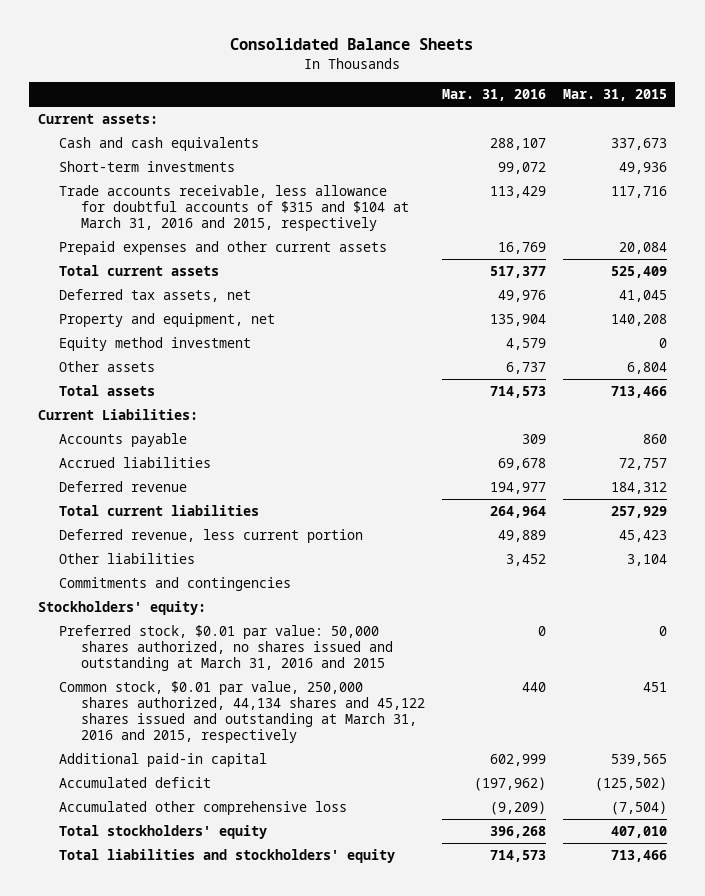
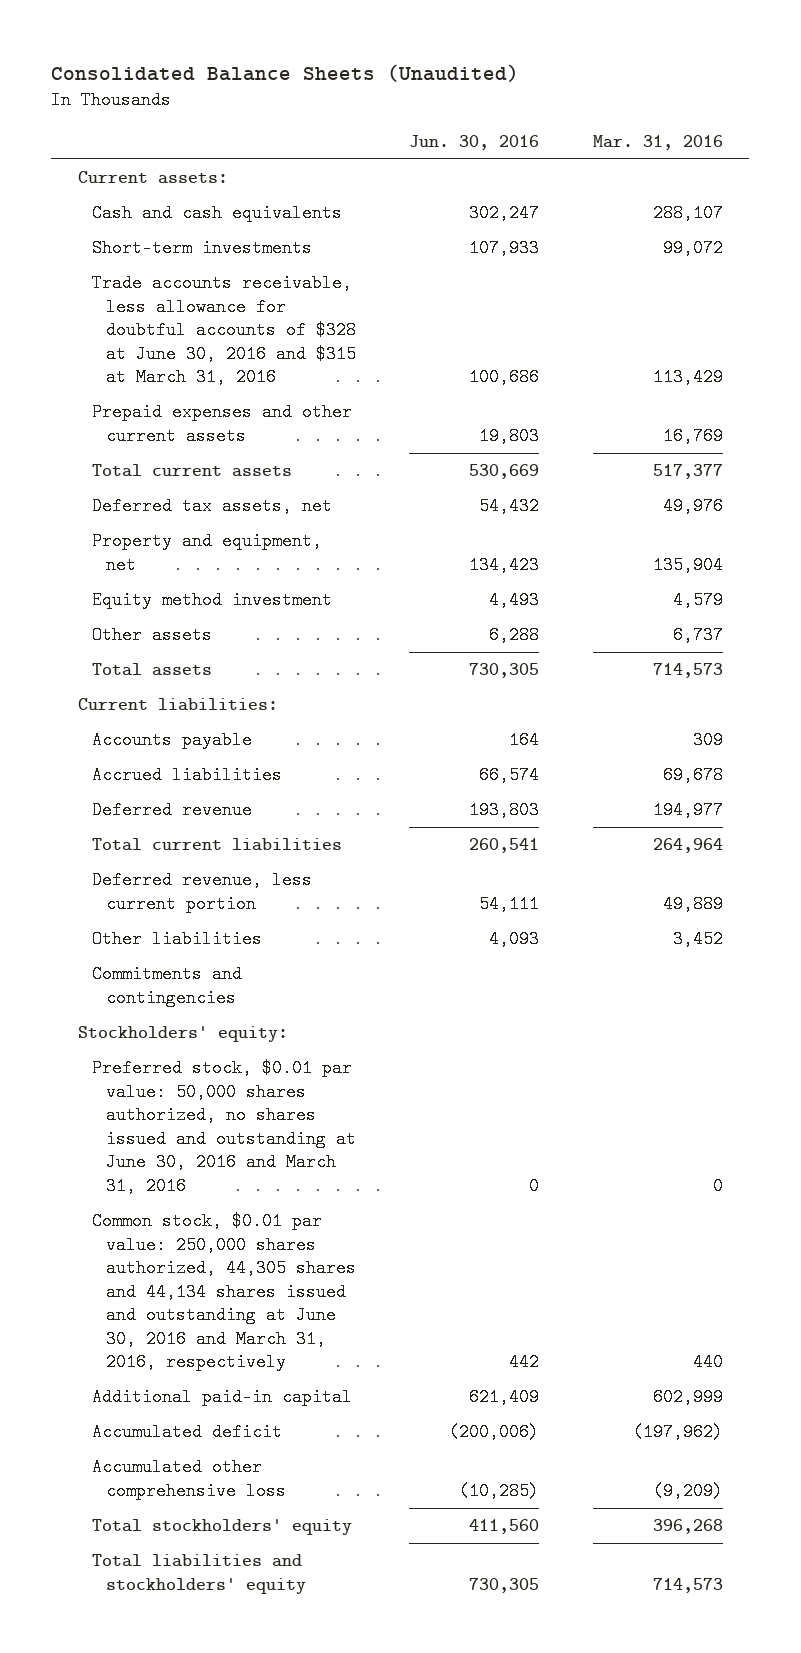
- Consolidated Balance Sheets
+ Consolidated Balance Sheets (Unaudited)
- | Mar. 31, 2016 | Mar. 31, 2015
+ | Jun. 30, 2016 | Mar. 31, 2016
- Trade accounts receivable, less allowance for doubtful accounts of $315 and $104 at March 31, 2016 and 2015, respectively | 113,429 | 117,716
+ Trade accounts receivable, less allowance for doubtful accounts of $328 at June 30, 2016 and $315 at March 31, 2016 | 100,686 | 113,429
- Current Liabilities:
+ Current liabilities:
- Preferred stock, $0.01 par value: 50,000 shares authorized, no shares issued and outstanding at March 31, 2016 and 2015 | 0 | 0
- Common stock, $0.01 par value, 250,000 shares authorized, 44,134 shares and 45,122 shares issued and outstanding at March 31, 2016 and 2015, respectively | 440 | 451
+ Preferred stock, $0.01 par value: 50,000 shares authorized, no shares issued and outstanding at June 30, 2016 and March 31, 2016 | 0 | 0
+ Common stock, $0.01 par value: 250,000 shares authorized, 44,305 shares and 44,134 shares issued and outstanding at June 30, 2016 and March 31, 2016, respectively | 442 | 440

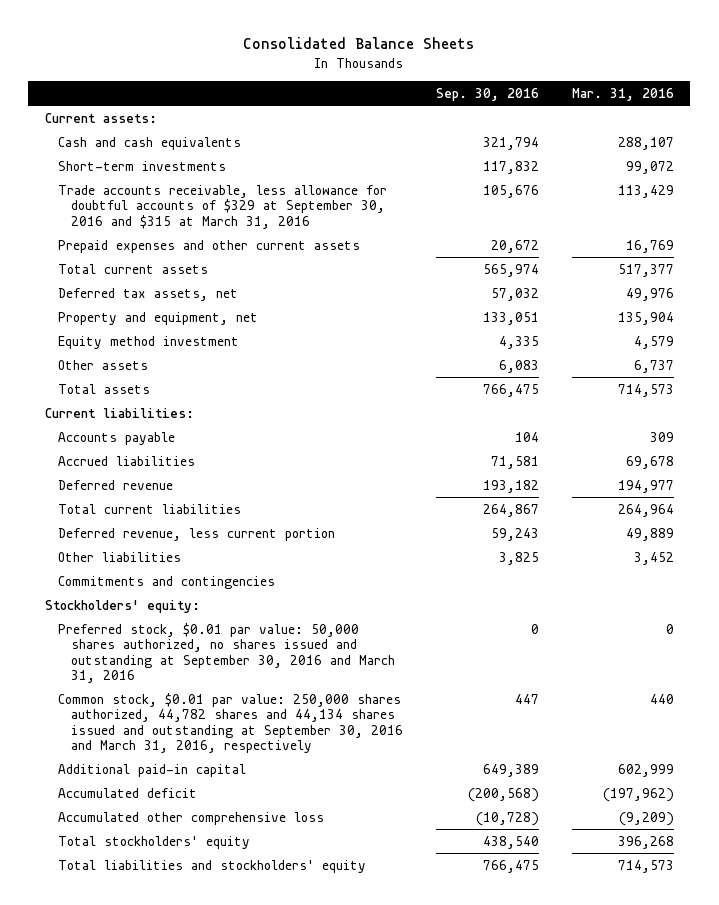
- Consolidated Balance Sheets (Unaudited)
+ Consolidated Balance Sheets
- | Jun. 30, 2016 | Mar. 31, 2016
+ | Sep. 30, 2016 | Mar. 31, 2016
- Trade accounts receivable, less allowance for doubtful accounts of $328 at June 30, 2016 and $315 at March 31, 2016 | 100,686 | 113,429
+ Trade accounts receivable, less allowance for doubtful accounts of $329 at September 30, 2016 and $315 at March 31, 2016 | 105,676 | 113,429
- Preferred stock, $0.01 par value: 50,000 shares authorized, no shares issued and outstanding at June 30, 2016 and March 31, 2016 | 0 | 0
- Common stock, $0.01 par value: 250,000 shares authorized, 44,305 shares and 44,134 shares issued and outstanding at June 30, 2016 and March 31, 2016, respectively | 442 | 440
+ Preferred stock, $0.01 par value: 50,000 shares authorized, no shares issued and outstanding at September 30, 2016 and March 31, 2016 | 0 | 0
+ Common stock, $0.01 par value: 250,000 shares authorized, 44,782 shares and 44,134 shares issued and outstanding at September 30, 2016 and March 31, 2016, respectively | 447 | 440

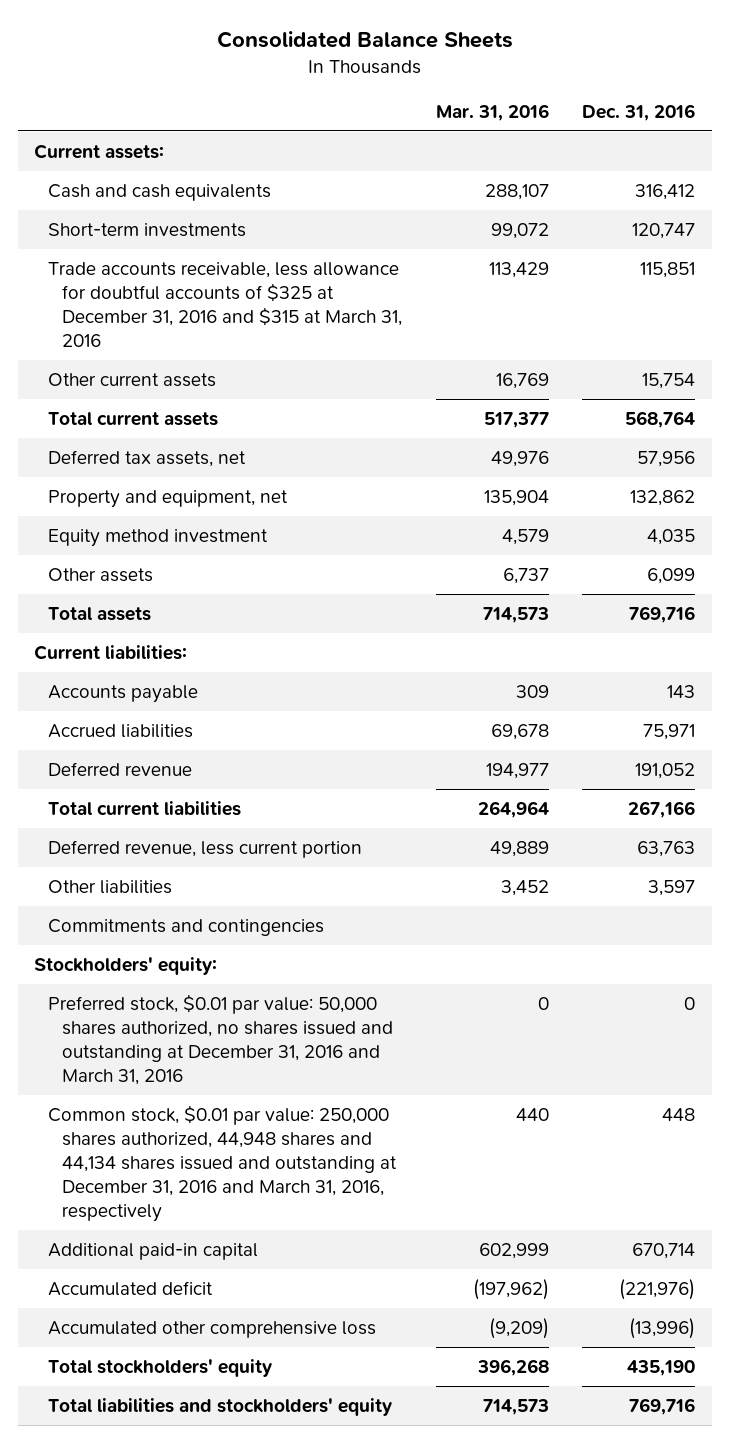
- | Sep. 30, 2016 | Mar. 31, 2016
+ | Mar. 31, 2016 | Dec. 31, 2016
- Trade accounts receivable, less allowance for doubtful accounts of $329 at September 30, 2016 and $315 at March 31, 2016 | 105,676 | 113,429
- Prepaid expenses and other current assets | 20,672 | 16,769
+ Trade accounts receivable, less allowance for doubtful accounts of $325 at December 31, 2016 and $315 at March 31, 2016 | 113,429 | 115,851
+ Other current assets | 16,769 | 15,754
- Preferred stock, $0.01 par value: 50,000 shares authorized, no shares issued and outstanding at September 30, 2016 and March 31, 2016 | 0 | 0
- Common stock, $0.01 par value: 250,000 shares authorized, 44,782 shares and 44,134 shares issued and outstanding at September 30, 2016 and March 31, 2016, respectively | 447 | 440
+ Preferred stock, $0.01 par value: 50,000 shares authorized, no shares issued and outstanding at December 31, 2016 and March 31, 2016 | 0 | 0
+ Common stock, $0.01 par value: 250,000 shares authorized, 44,948 shares and 44,134 shares issued and outstanding at December 31, 2016 and March 31, 2016, respectively | 440 | 448

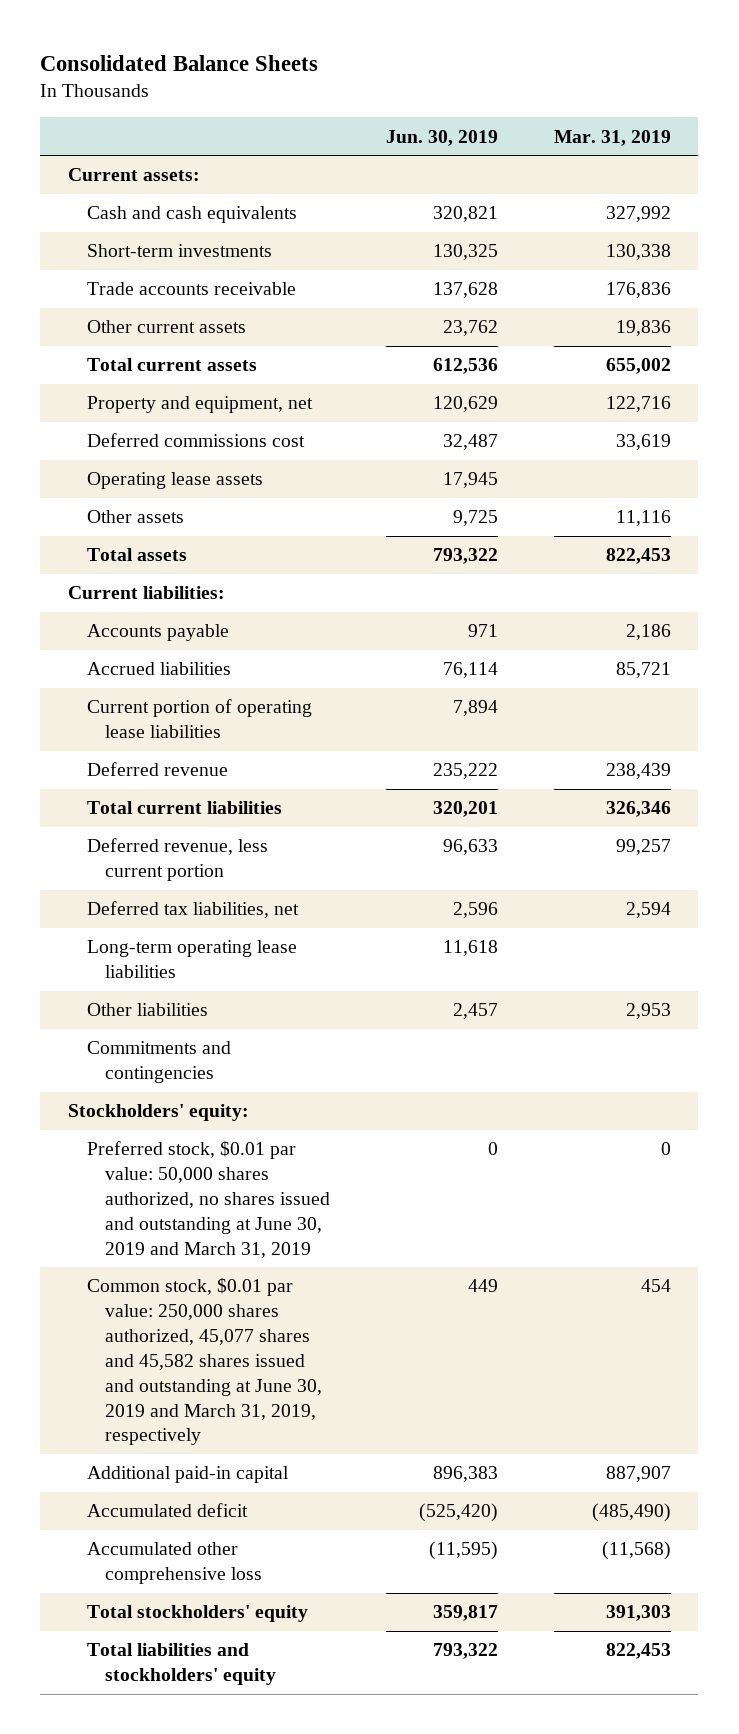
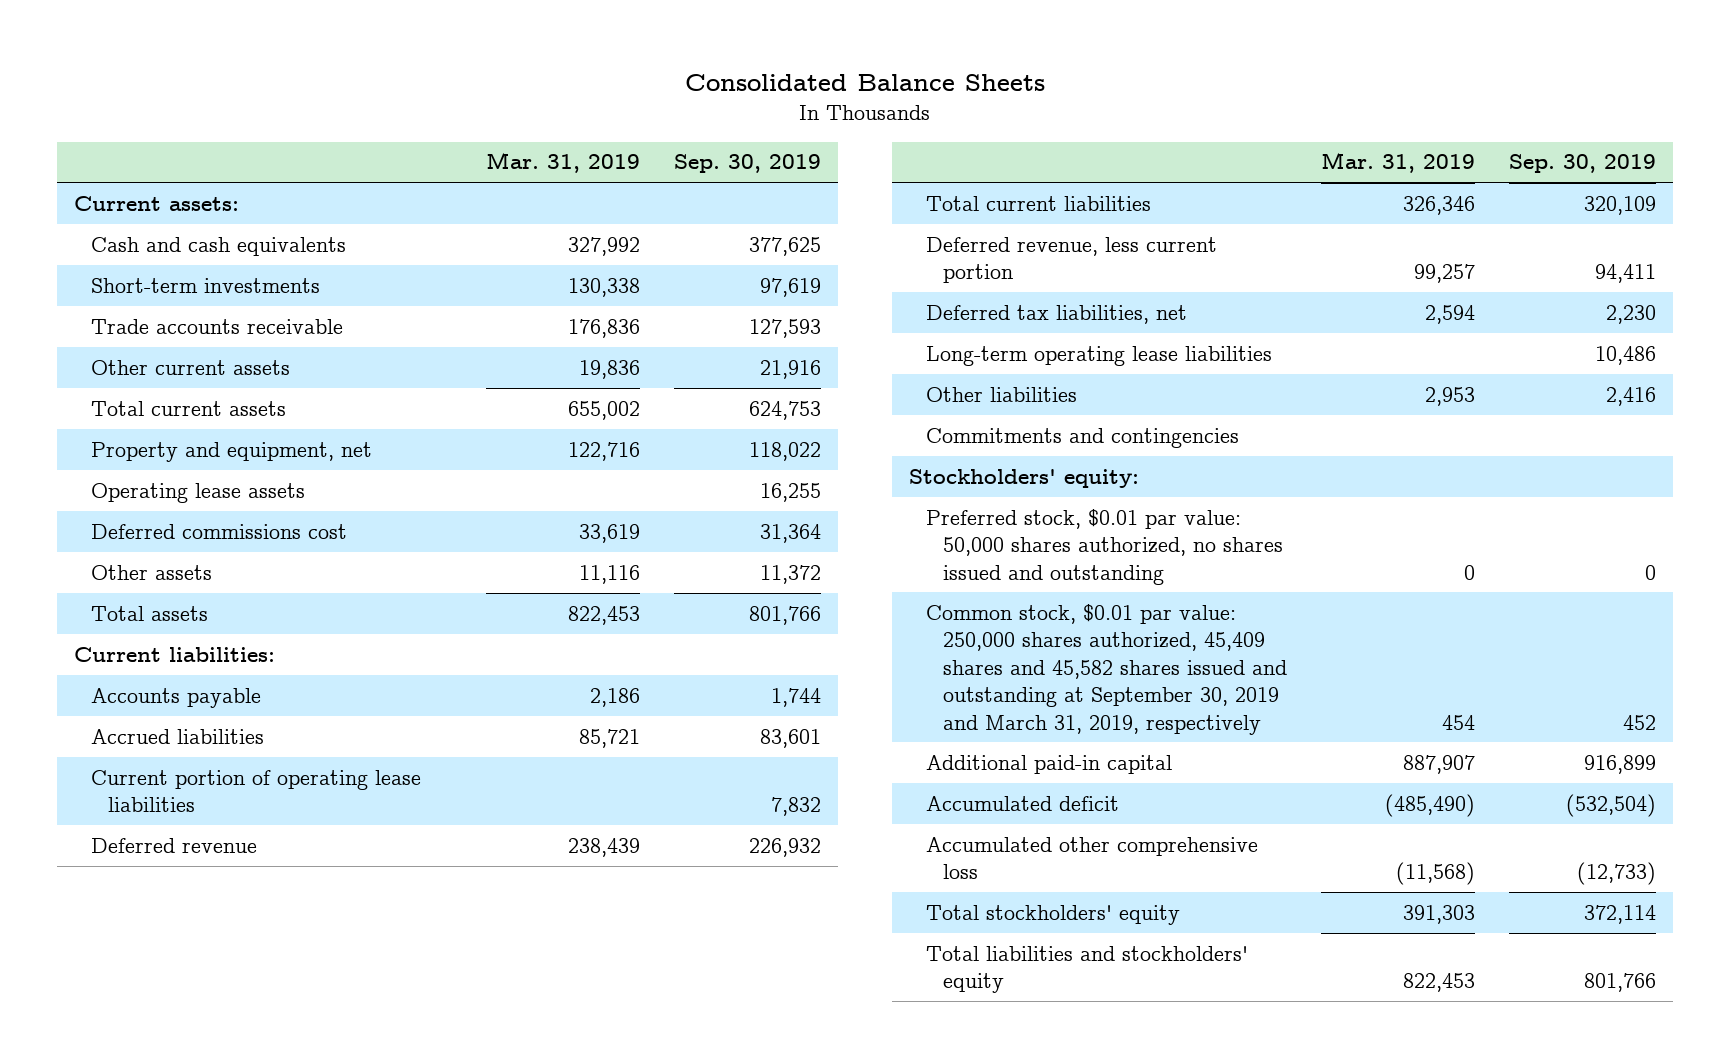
- | Jun. 30, 2019 | Mar. 31, 2019
+ | Mar. 31, 2019 | Sep. 30, 2019
moved down: Deferred commissions cost | 33,619 | 31,364
- Preferred stock, $0.01 par value: 50,000 shares authorized, no shares issued and outstanding at June 30, 2019 and March 31, 2019 | 0 | 0
- Common stock, $0.01 par value: 250,000 shares authorized, 45,077 shares and 45,582 shares issued and outstanding at June 30, 2019 and March 31, 2019, respectively | 449 | 454
+ Preferred stock, $0.01 par value: 50,000 shares authorized, no shares issued and outstanding | 0 | 0
+ Common stock, $0.01 par value: 250,000 shares authorized, 45,409 shares and 45,582 shares issued and outstanding at September 30, 2019 and March 31, 2019, respectively | 454 | 452

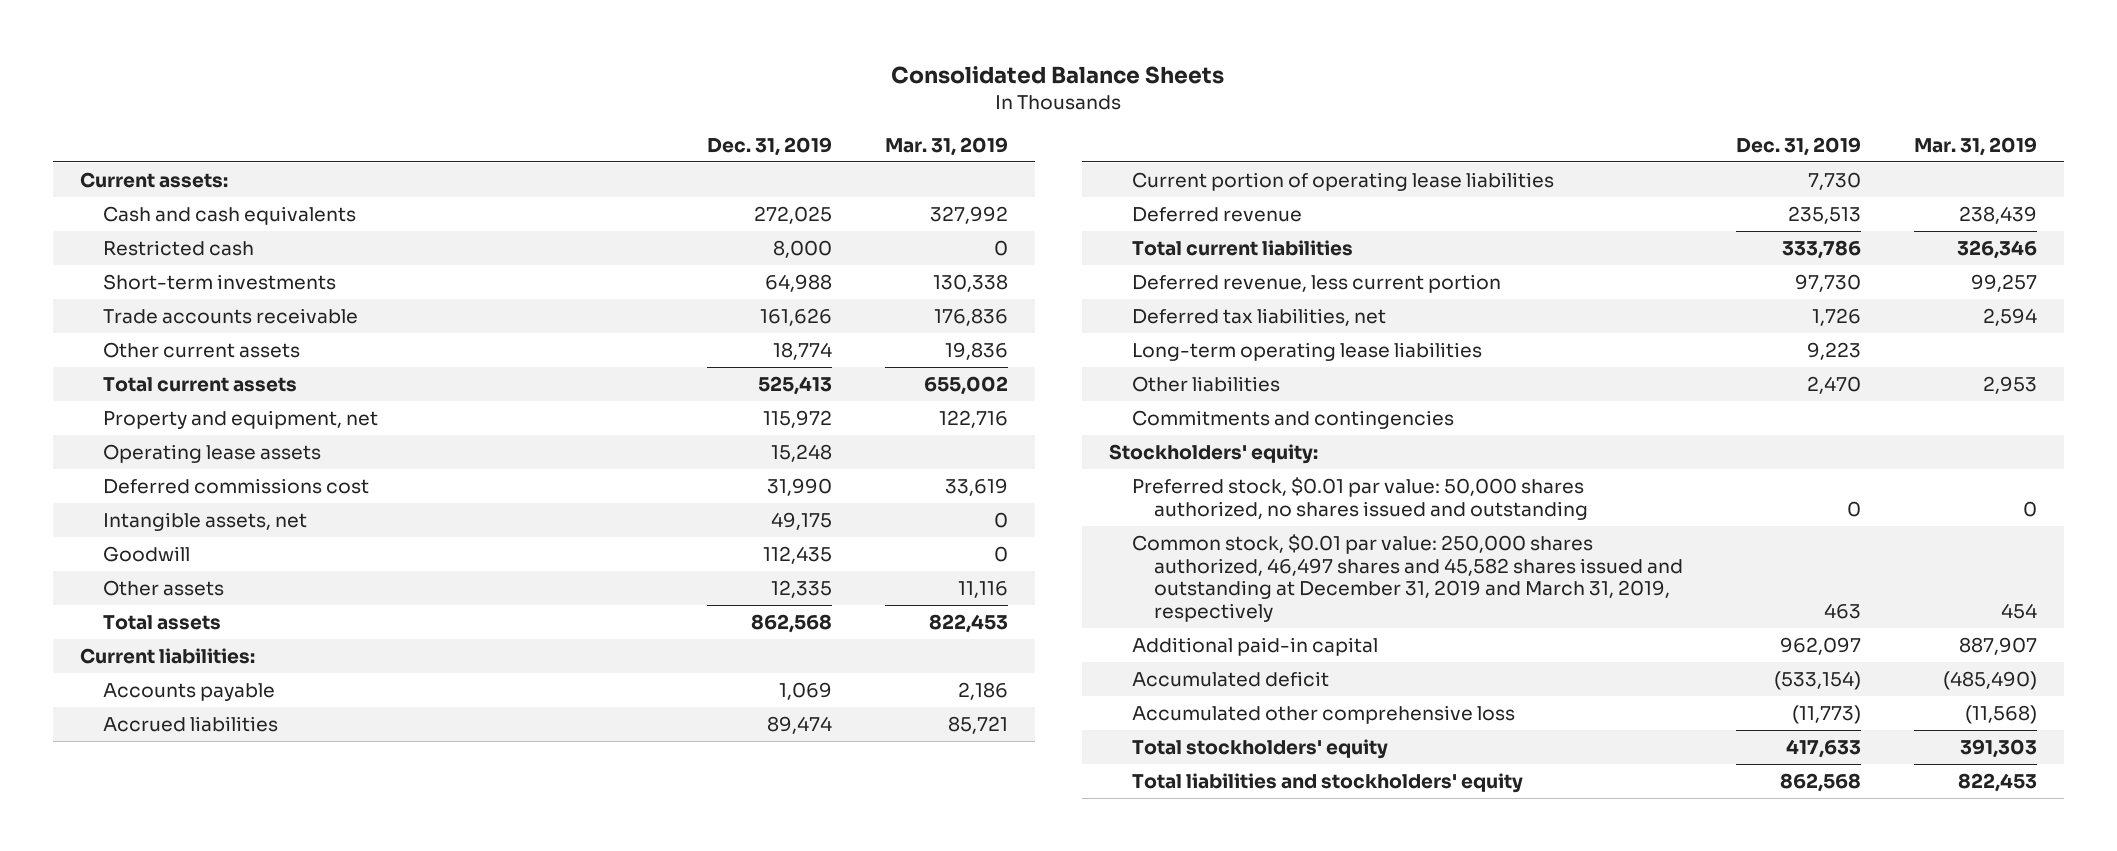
- | Mar. 31, 2019 | Sep. 30, 2019
+ | Dec. 31, 2019 | Mar. 31, 2019
+ Restricted cash | 8,000 | 0
+ Intangible assets, net | 49,175 | 0
+ Goodwill | 112,435 | 0
- Common stock, $0.01 par value: 250,000 shares authorized, 45,409 shares and 45,582 shares issued and outstanding at September 30, 2019 and March 31, 2019, respectively | 454 | 452
+ Common stock, $0.01 par value: 250,000 shares authorized, 46,497 shares and 45,582 shares issued and outstanding at December 31, 2019 and March 31, 2019, respectively | 463 | 454

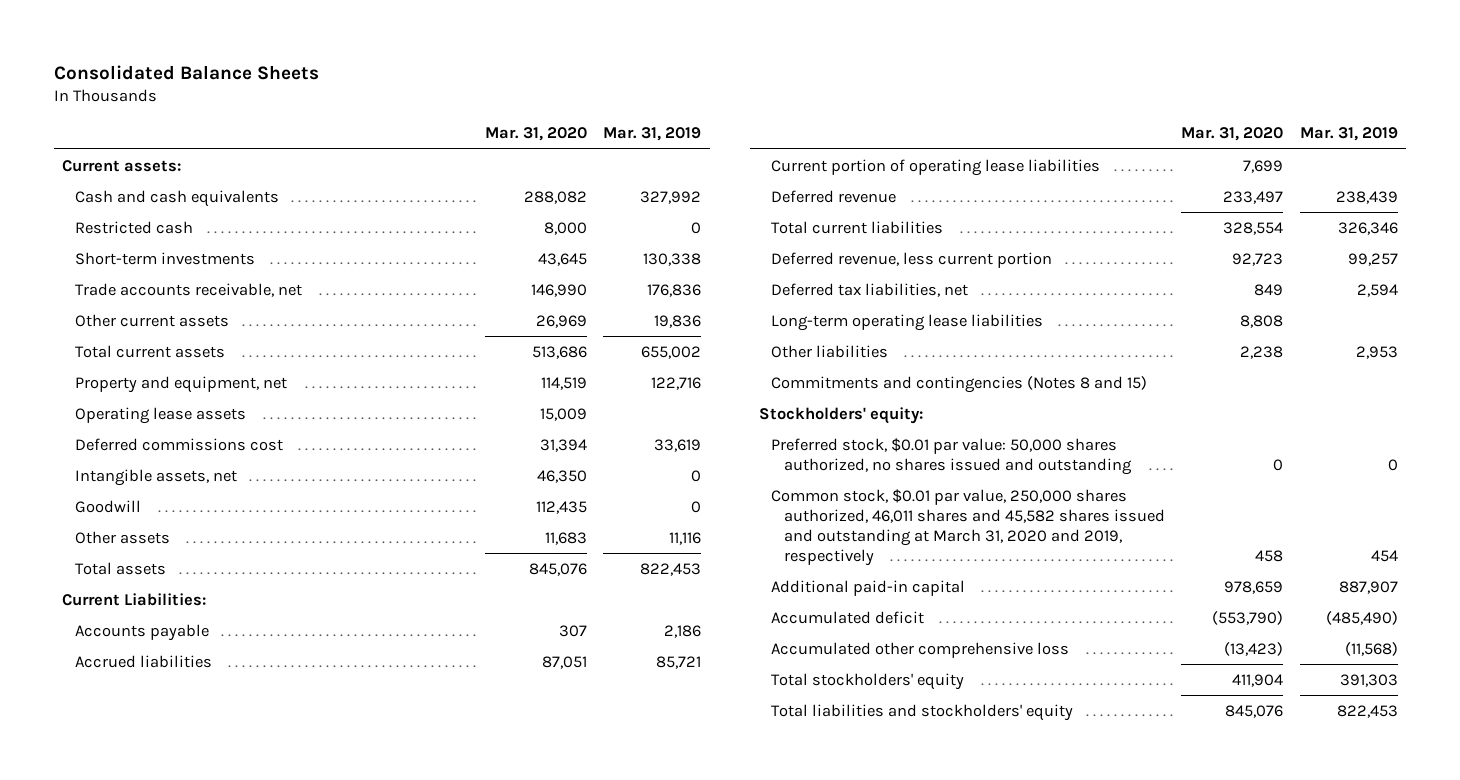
- | Dec. 31, 2019 | Mar. 31, 2019
+ | Mar. 31, 2020 | Mar. 31, 2019
- Trade accounts receivable | 161,626 | 176,836
+ Trade accounts receivable, net | 146,990 | 176,836
- Current liabilities:
+ Current Liabilities:
- Commitments and contingencies
+ Commitments and contingencies (Notes 8 and 15)
- Common stock, $0.01 par value: 250,000 shares authorized, 46,497 shares and 45,582 shares issued and outstanding at December 31, 2019 and March 31, 2019, respectively | 463 | 454
+ Common stock, $0.01 par value, 250,000 shares authorized, 46,011 shares and 45,582 shares issued and outstanding at March 31, 2020 and 2019, respectively | 458 | 454

